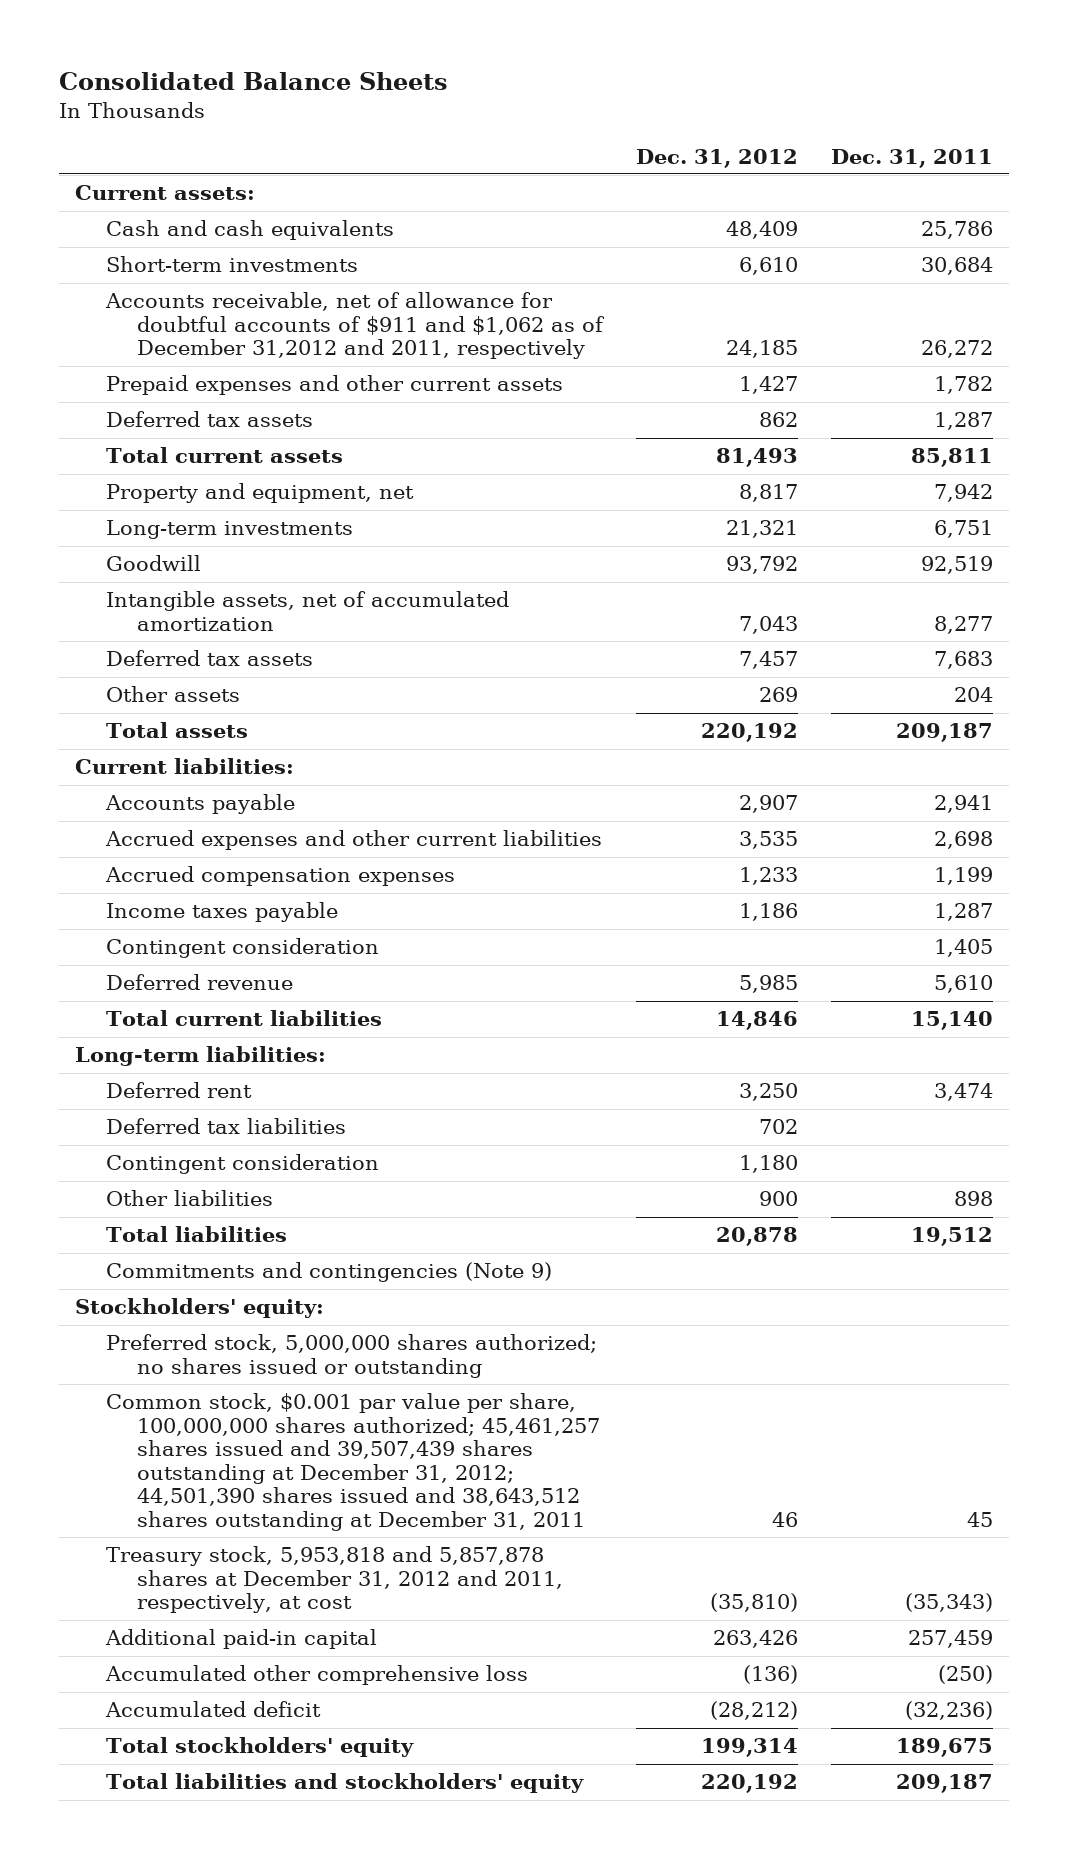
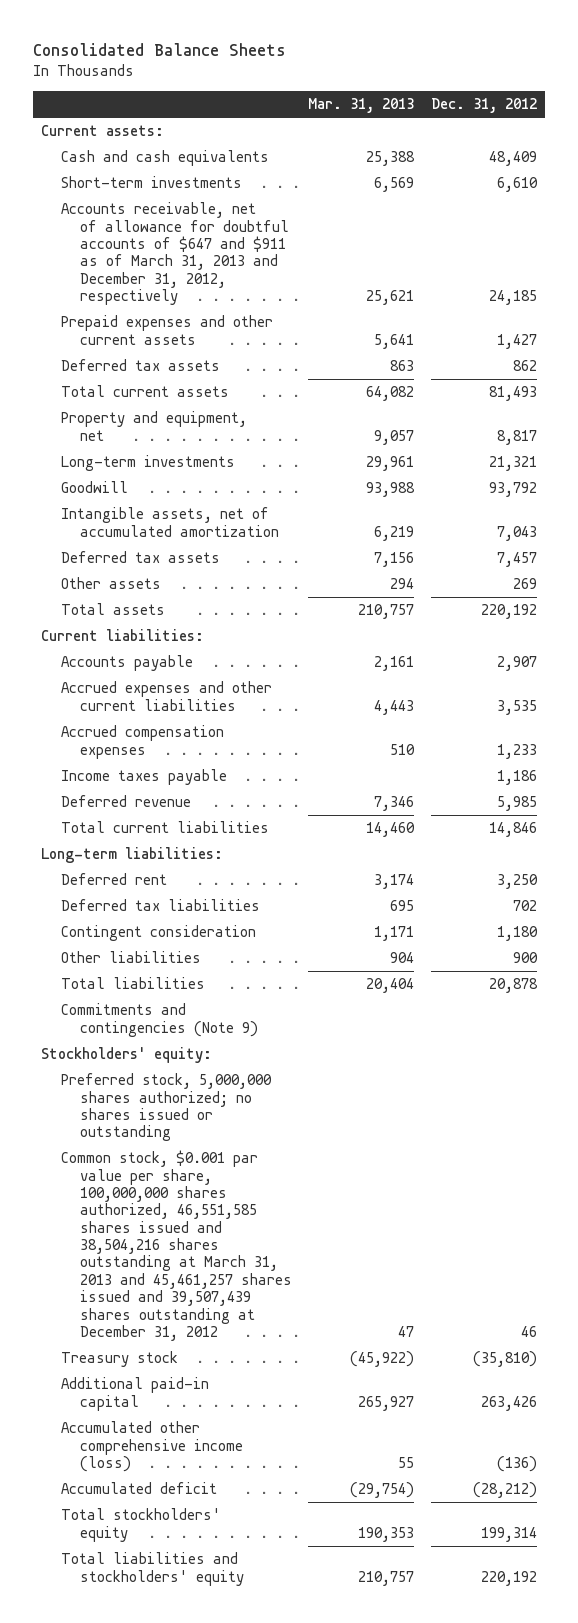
- | Dec. 31, 2012 | Dec. 31, 2011
+ | Mar. 31, 2013 | Dec. 31, 2012
- Accounts receivable, net of allowance for doubtful accounts of $911 and $1,062 as of December 31,2012 and 2011, respectively | 24,185 | 26,272
+ Accounts receivable, net of allowance for doubtful accounts of $647 and $911 as of March 31, 2013 and December 31, 2012, respectively | 25,621 | 24,185
- Contingent consideration | | 1,405
- Common stock, $0.001 par value per share, 100,000,000 shares authorized; 45,461,257 shares issued and 39,507,439 shares outstanding at December 31, 2012; 44,501,390 shares issued and 38,643,512 shares outstanding at December 31, 2011 | 46 | 45
- Treasury stock, 5,953,818 and 5,857,878 shares at December 31, 2012 and 2011, respectively, at cost | (35,810) | (35,343)
+ Common stock, $0.001 par value per share, 100,000,000 shares authorized, 46,551,585 shares issued and 38,504,216 shares outstanding at March 31, 2013 and 45,461,257 shares issued and 39,507,439 shares outstanding at December 31, 2012 | 47 | 46
+ Treasury stock | (45,922) | (35,810)
- Accumulated other comprehensive loss | (136) | (250)
+ Accumulated other comprehensive income (loss) | 55 | (136)

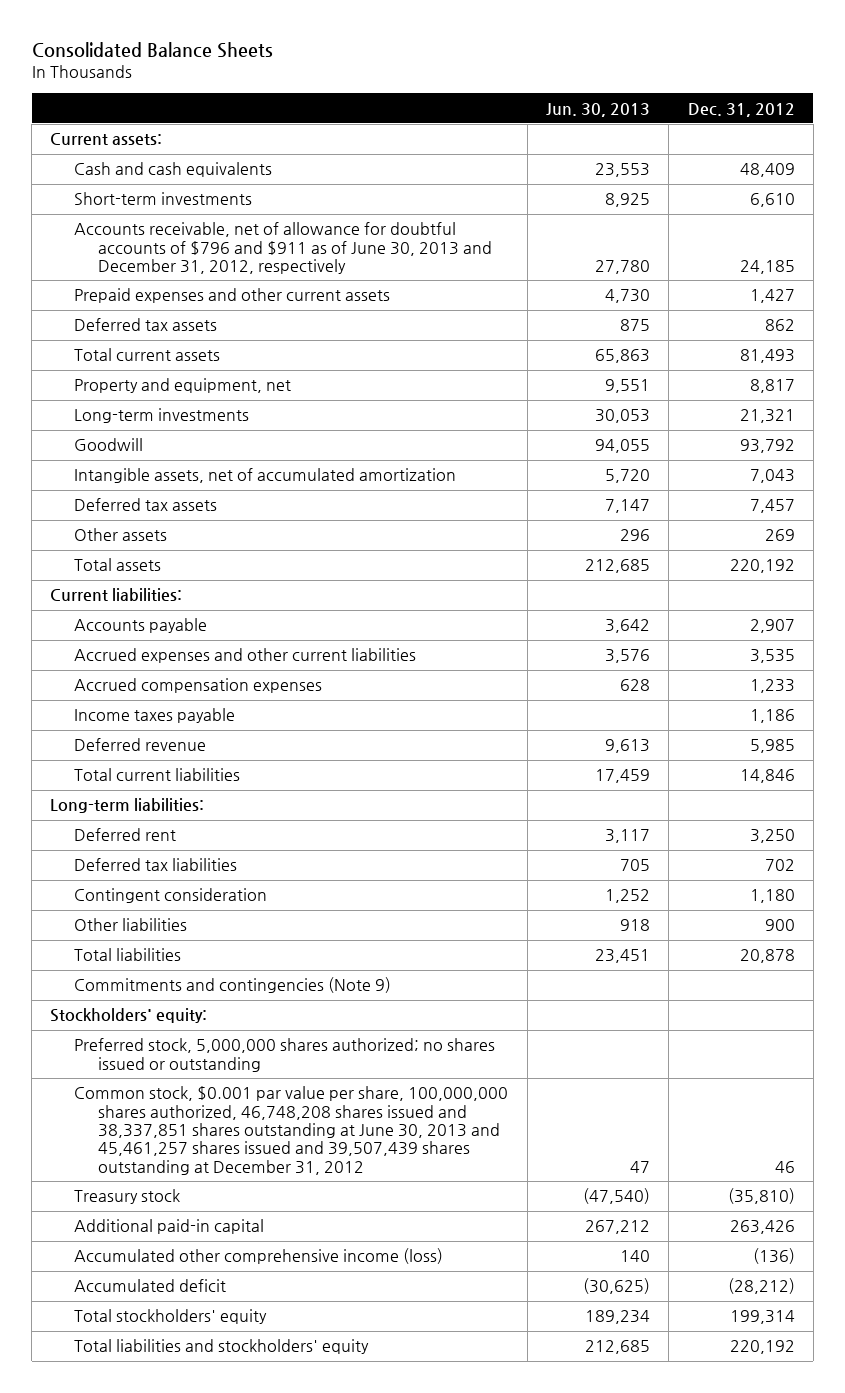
- | Mar. 31, 2013 | Dec. 31, 2012
+ | Jun. 30, 2013 | Dec. 31, 2012
- Accounts receivable, net of allowance for doubtful accounts of $647 and $911 as of March 31, 2013 and December 31, 2012, respectively | 25,621 | 24,185
+ Accounts receivable, net of allowance for doubtful accounts of $796 and $911 as of June 30, 2013 and December 31, 2012, respectively | 27,780 | 24,185
- Common stock, $0.001 par value per share, 100,000,000 shares authorized, 46,551,585 shares issued and 38,504,216 shares outstanding at March 31, 2013 and 45,461,257 shares issued and 39,507,439 shares outstanding at December 31, 2012 | 47 | 46
+ Common stock, $0.001 par value per share, 100,000,000 shares authorized, 46,748,208 shares issued and 38,337,851 shares outstanding at June 30, 2013 and 45,461,257 shares issued and 39,507,439 shares outstanding at December 31, 2012 | 47 | 46

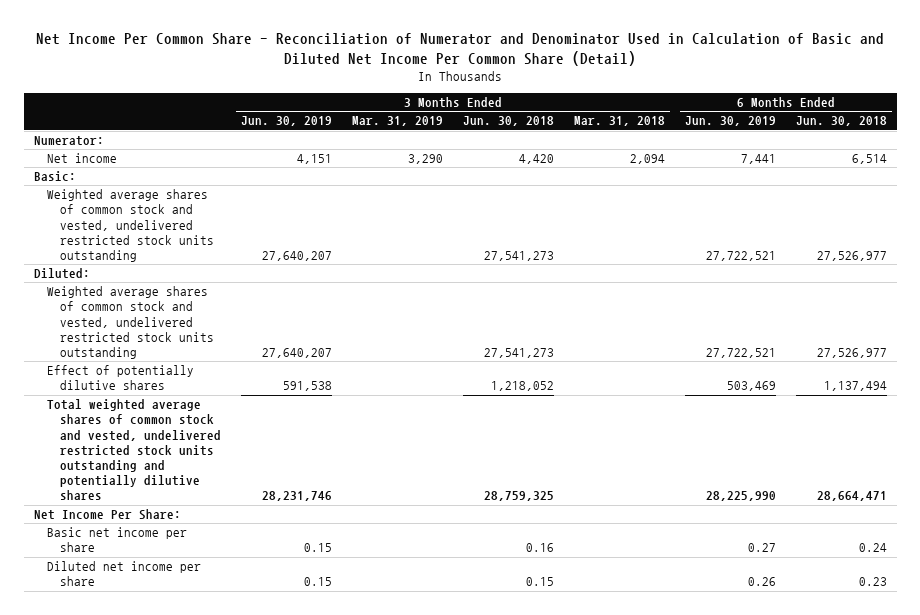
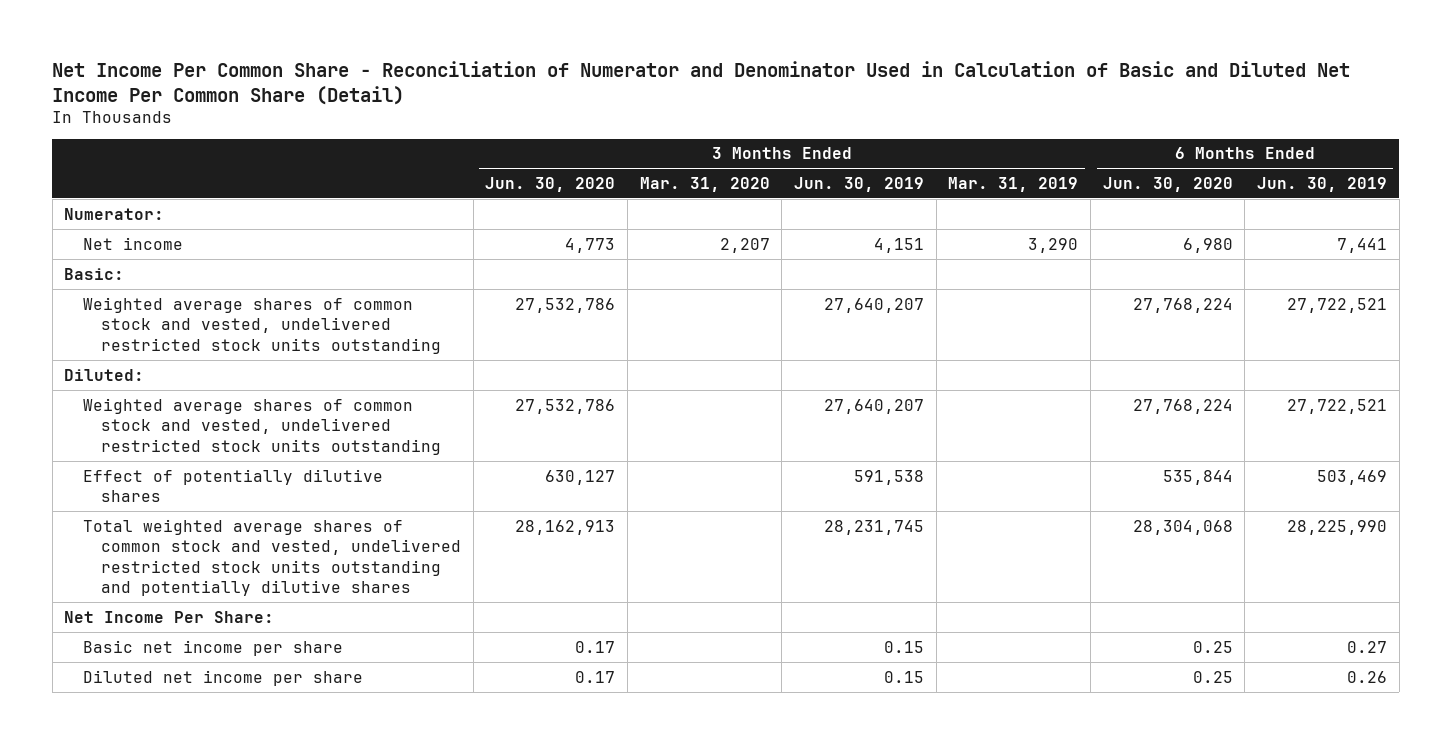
- | 3 Months Ended Jun. 30, 2019 | 3 Months Ended Mar. 31, 2019 | 3 Months Ended Jun. 30, 2018 | 3 Months Ended Mar. 31, 2018 | 6 Months Ended Jun. 30, 2019 | 6 Months Ended Jun. 30, 2018
+ | 3 Months Ended Jun. 30, 2020 | 3 Months Ended Mar. 31, 2020 | 3 Months Ended Jun. 30, 2019 | 3 Months Ended Mar. 31, 2019 | 6 Months Ended Jun. 30, 2020 | 6 Months Ended Jun. 30, 2019
- Total weighted average shares of common stock and vested, undelivered restricted stock units outstanding and potentially dilutive shares | 28,231,746 | | 28,759,325 | | 28,225,990 | 28,664,471
+ Total weighted average shares of common stock and vested, undelivered restricted stock units outstanding and potentially dilutive shares | 28,162,913 | | 28,231,745 | | 28,304,068 | 28,225,990

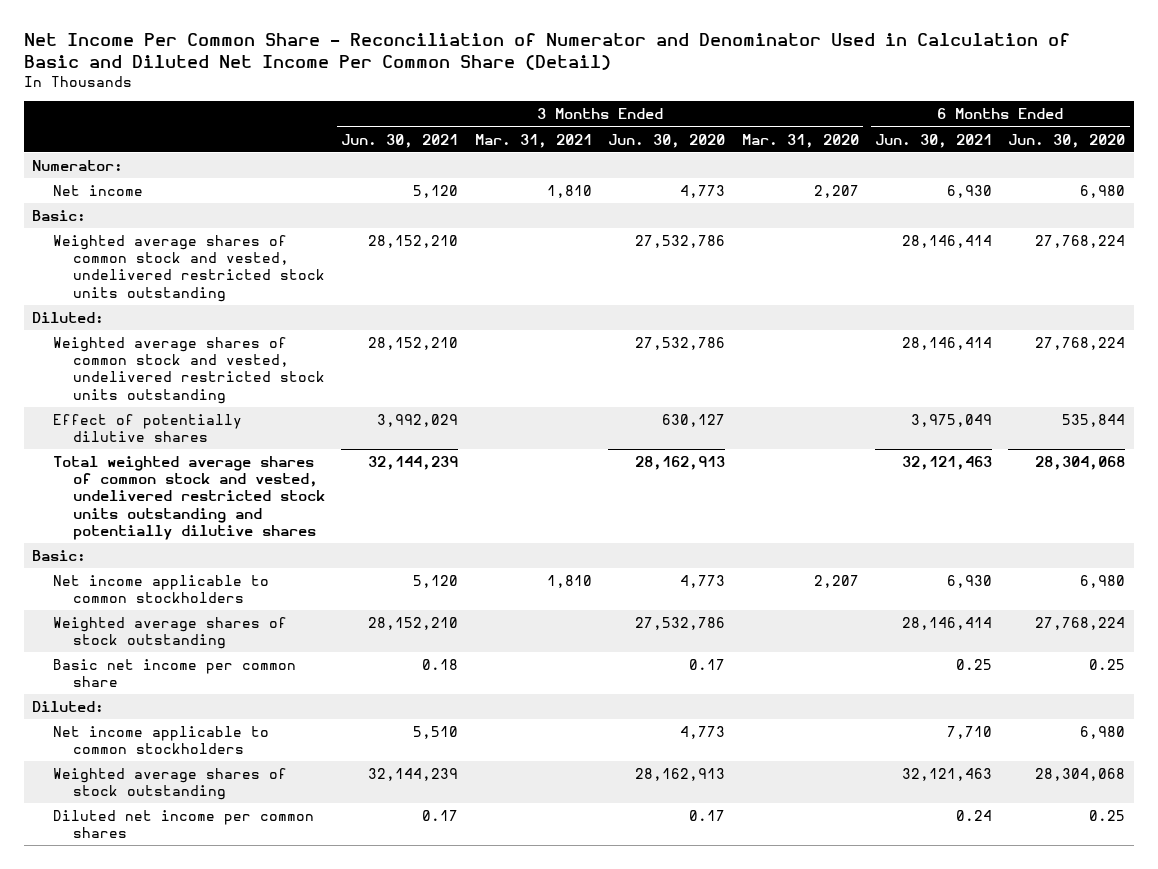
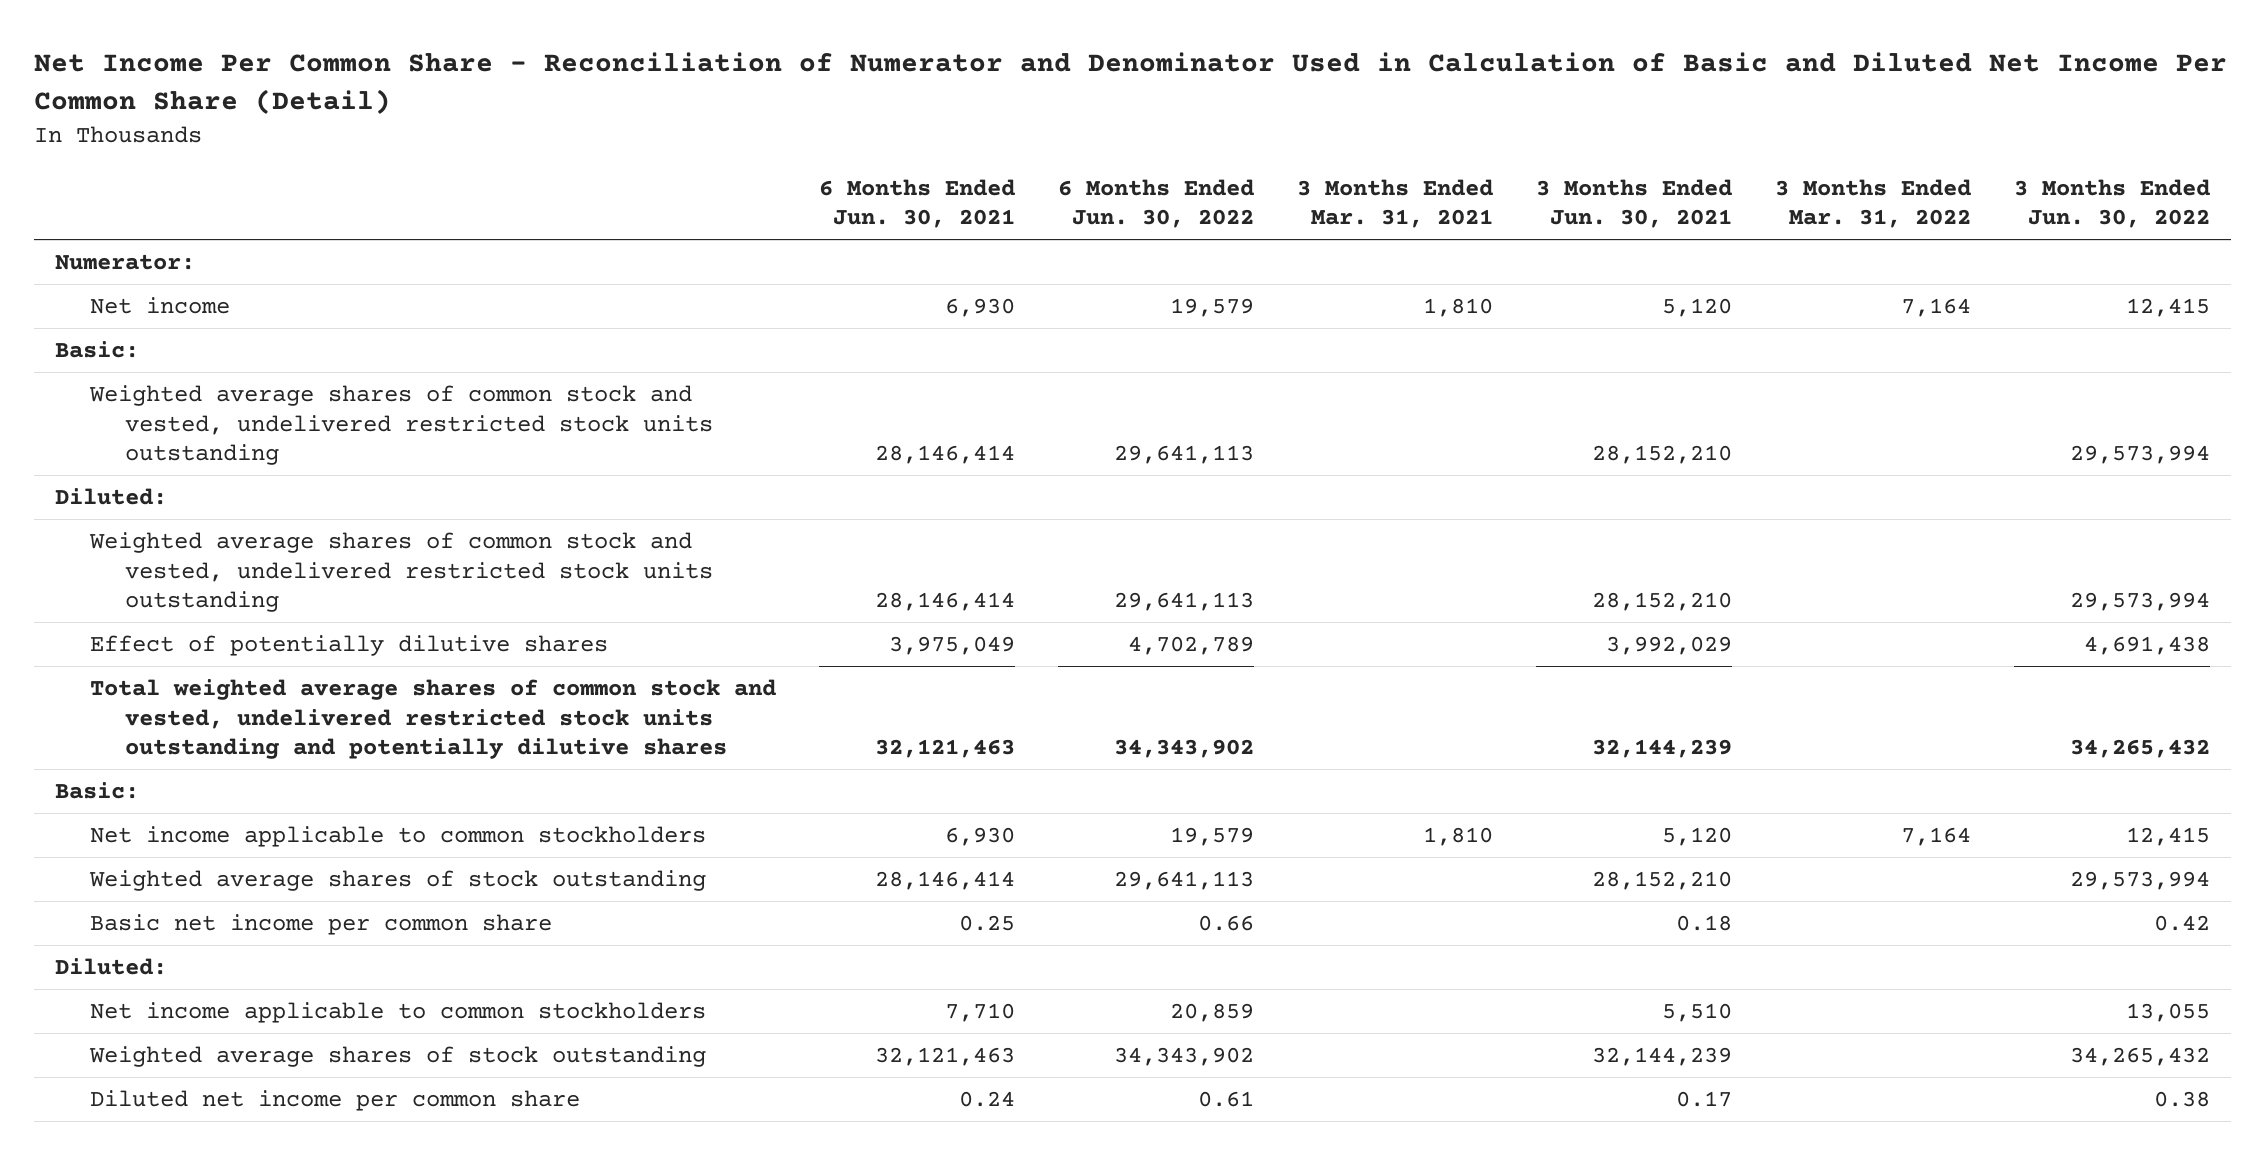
- | 3 Months Ended Jun. 30, 2021 | 3 Months Ended Mar. 31, 2021 | 3 Months Ended Jun. 30, 2020 | 3 Months Ended Mar. 31, 2020 | 6 Months Ended Jun. 30, 2021 | 6 Months Ended Jun. 30, 2020
+ | 6 Months Ended Jun. 30, 2021 | 6 Months Ended Jun. 30, 2022 | 3 Months Ended Mar. 31, 2021 | 3 Months Ended Jun. 30, 2021 | 3 Months Ended Mar. 31, 2022 | 3 Months Ended Jun. 30, 2022
- Diluted net income per common shares | 0.17 | | 0.17 | | 0.24 | 0.25
+ Diluted net income per common share | 0.24 | 0.61 | | 0.17 | | 0.38

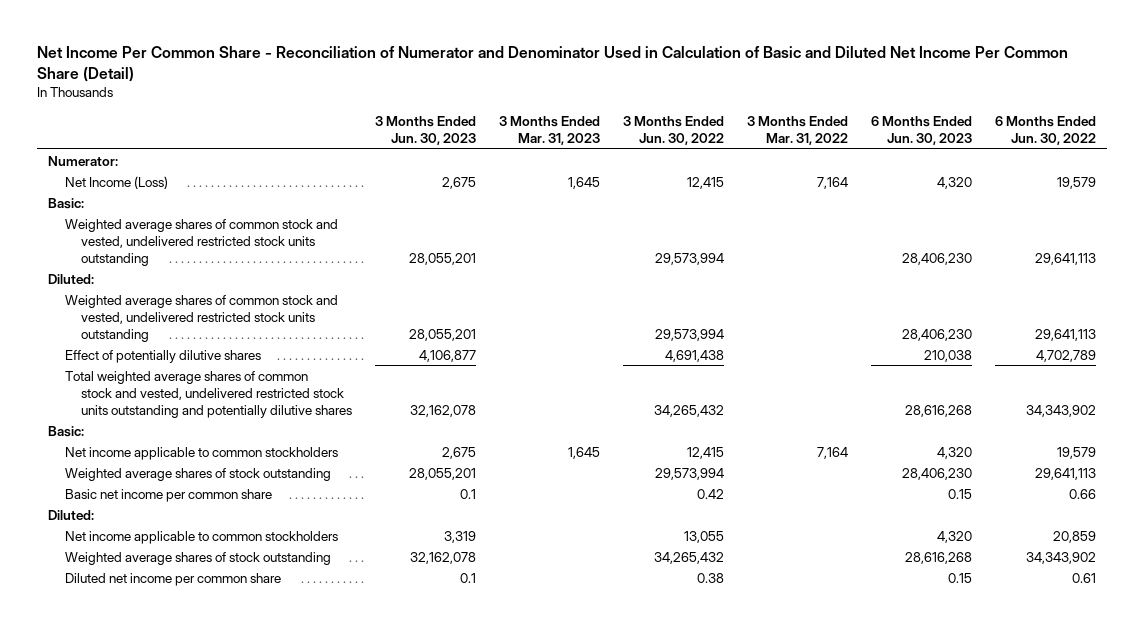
- | 6 Months Ended Jun. 30, 2021 | 6 Months Ended Jun. 30, 2022 | 3 Months Ended Mar. 31, 2021 | 3 Months Ended Jun. 30, 2021 | 3 Months Ended Mar. 31, 2022 | 3 Months Ended Jun. 30, 2022
+ | 3 Months Ended Jun. 30, 2023 | 3 Months Ended Mar. 31, 2023 | 3 Months Ended Jun. 30, 2022 | 3 Months Ended Mar. 31, 2022 | 6 Months Ended Jun. 30, 2023 | 6 Months Ended Jun. 30, 2022
- Net income | 6,930 | 19,579 | 1,810 | 5,120 | 7,164 | 12,415
+ Net Income (Loss) | 2,675 | 1,645 | 12,415 | 7,164 | 4,320 | 19,579

